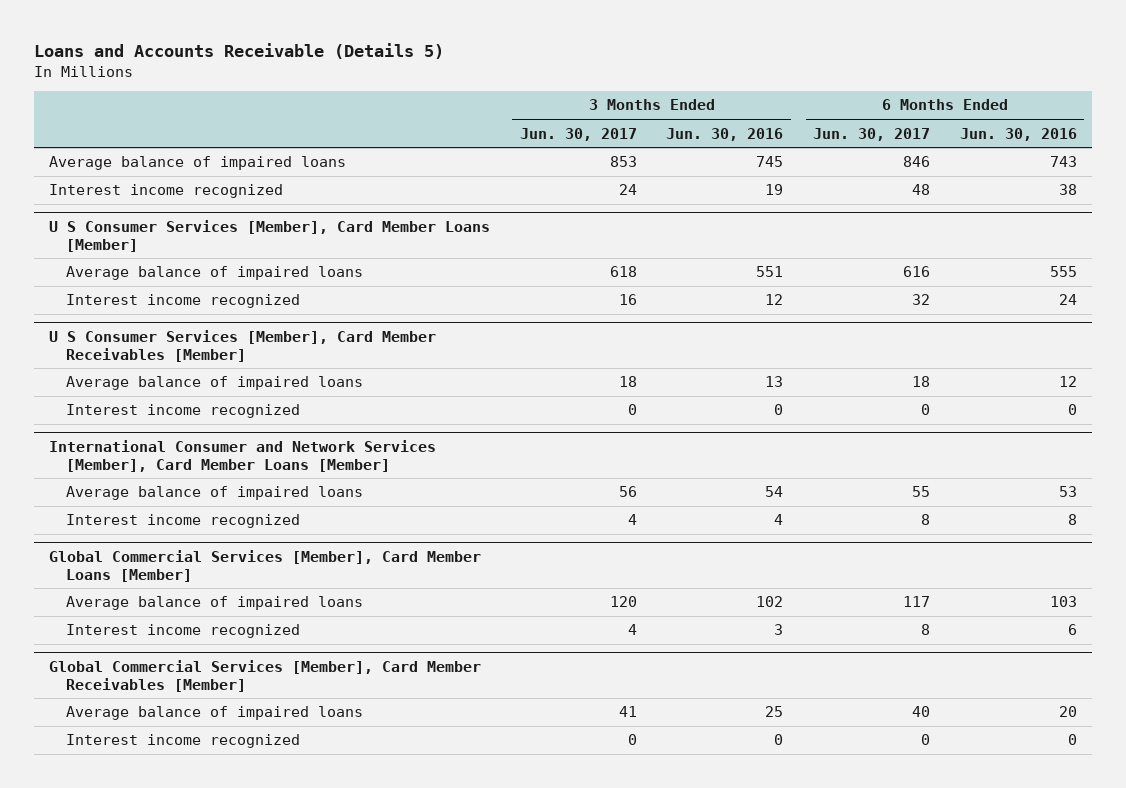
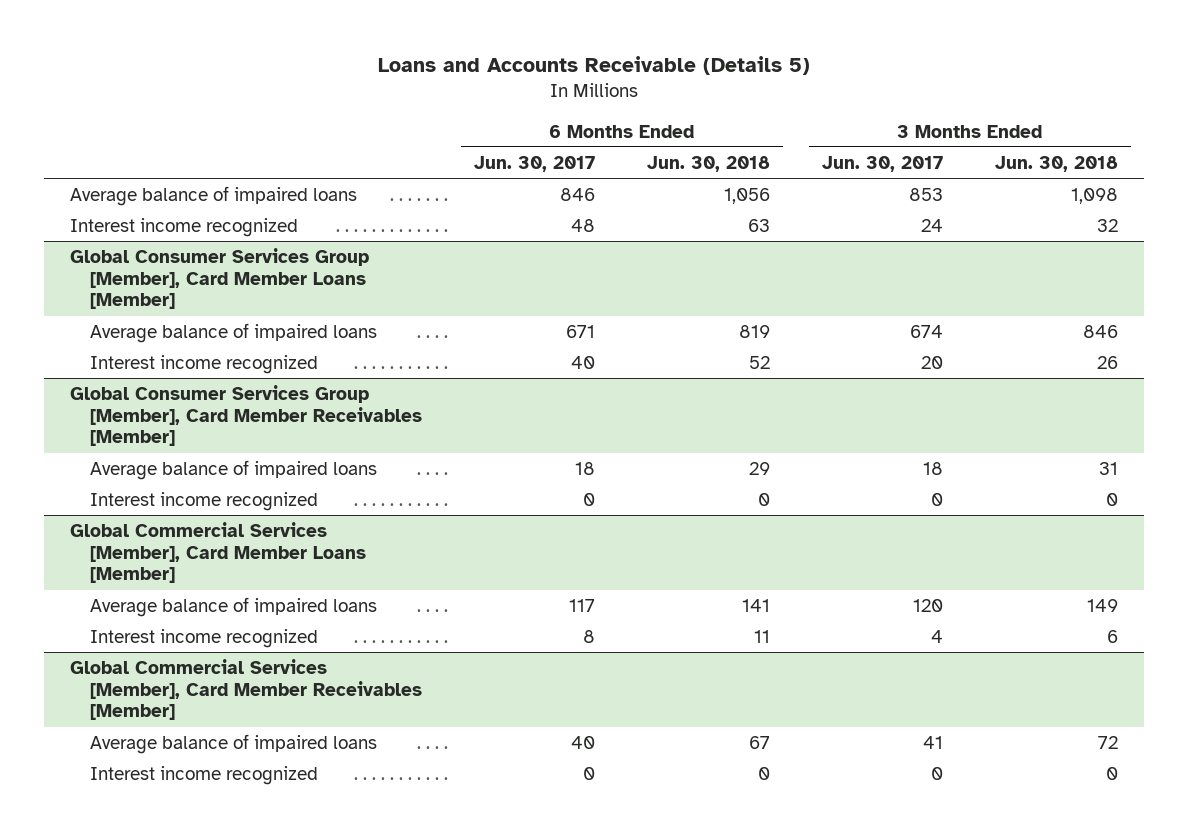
- | 3 Months Ended Jun. 30, 2017 | 3 Months Ended Jun. 30, 2016 | 6 Months Ended Jun. 30, 2017 | 6 Months Ended Jun. 30, 2016
+ | 6 Months Ended Jun. 30, 2017 | 6 Months Ended Jun. 30, 2018 | 3 Months Ended Jun. 30, 2017 | 3 Months Ended Jun. 30, 2018
- U S Consumer Services [Member], Card Member Loans [Member]
- Average balance of impaired loans | 618 | 551 | 616 | 555
- Interest income recognized | 16 | 12 | 32 | 24
- U S Consumer Services [Member], Card Member Receivables [Member]
+ Global Consumer Services Group [Member], Card Member Loans [Member]
+ Average balance of impaired loans | 671 | 819 | 674 | 846
+ Interest income recognized | 40 | 52 | 20 | 26
+ Global Consumer Services Group [Member], Card Member Receivables [Member]
- International Consumer and Network Services [Member], Card Member Loans [Member]
- Average balance of impaired loans | 56 | 54 | 55 | 53
- Interest income recognized | 4 | 4 | 8 | 8

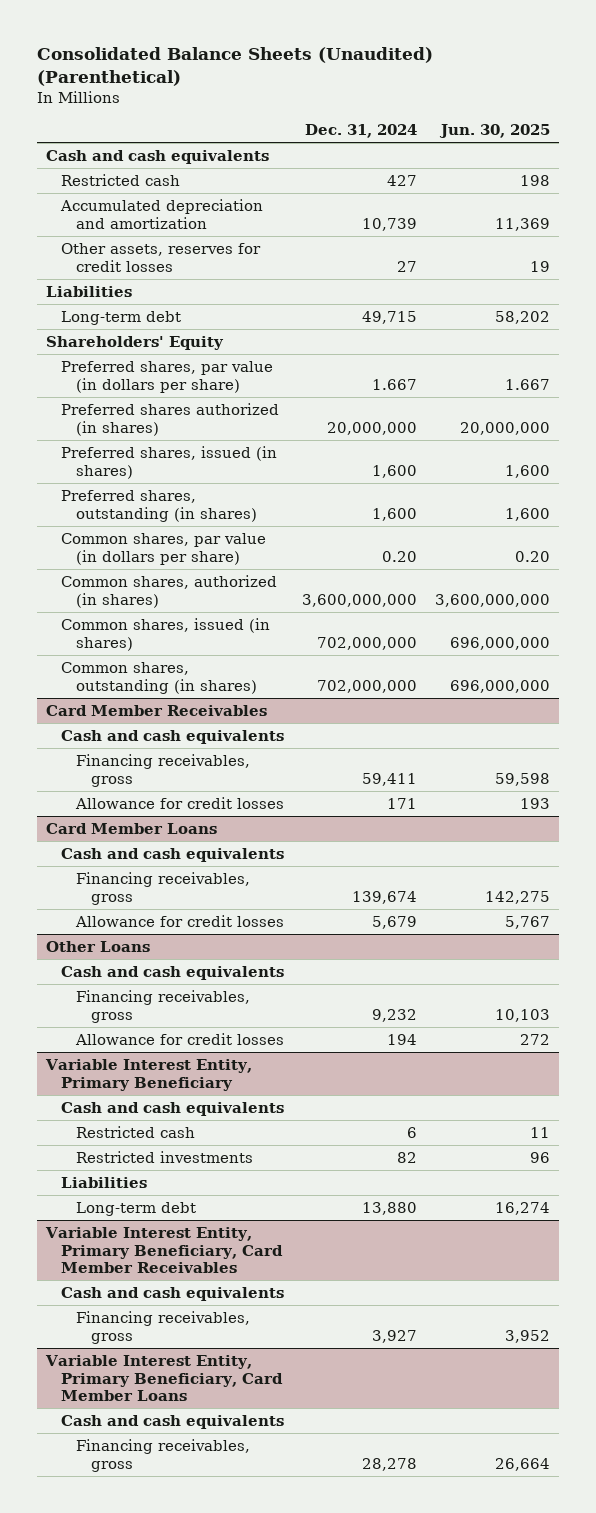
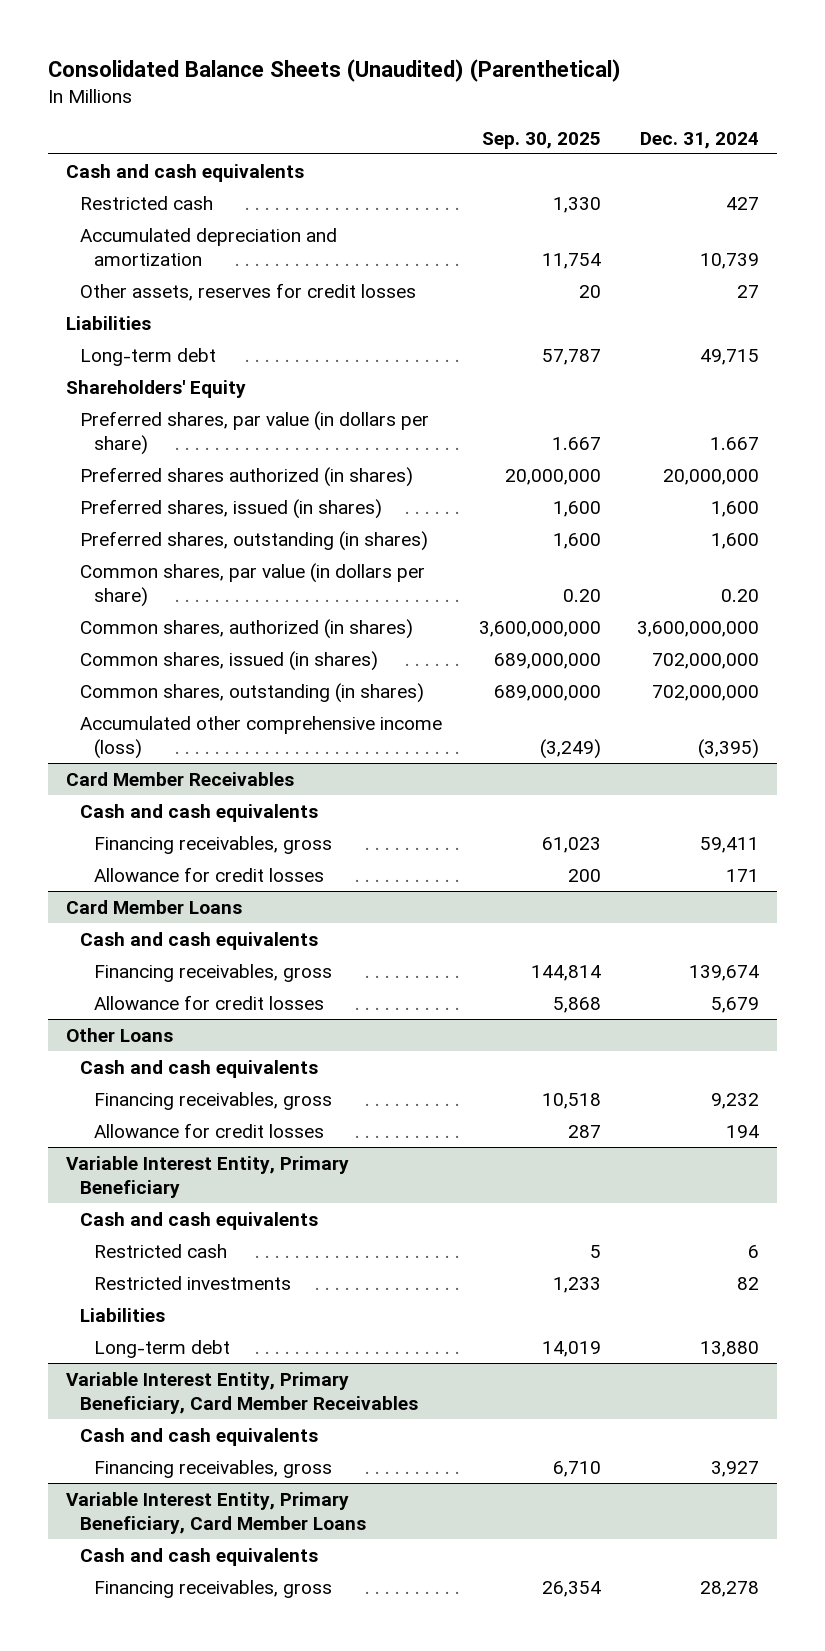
- | Dec. 31, 2024 | Jun. 30, 2025
+ | Sep. 30, 2025 | Dec. 31, 2024
+ Accumulated other comprehensive income (loss) | (3,249) | (3,395)

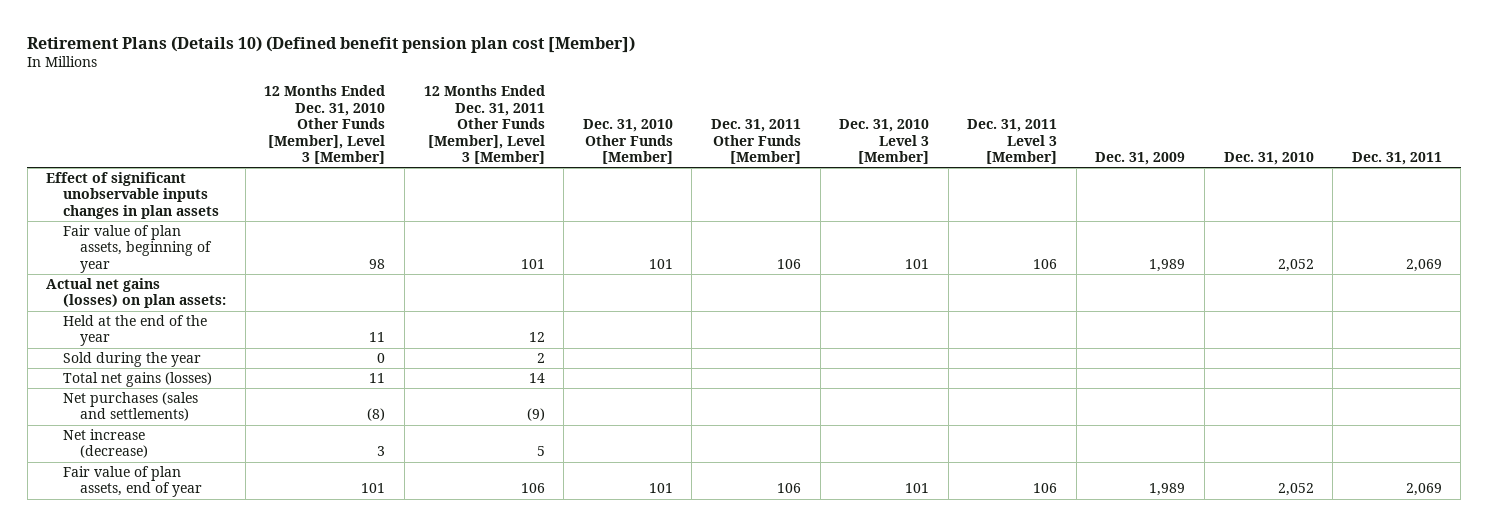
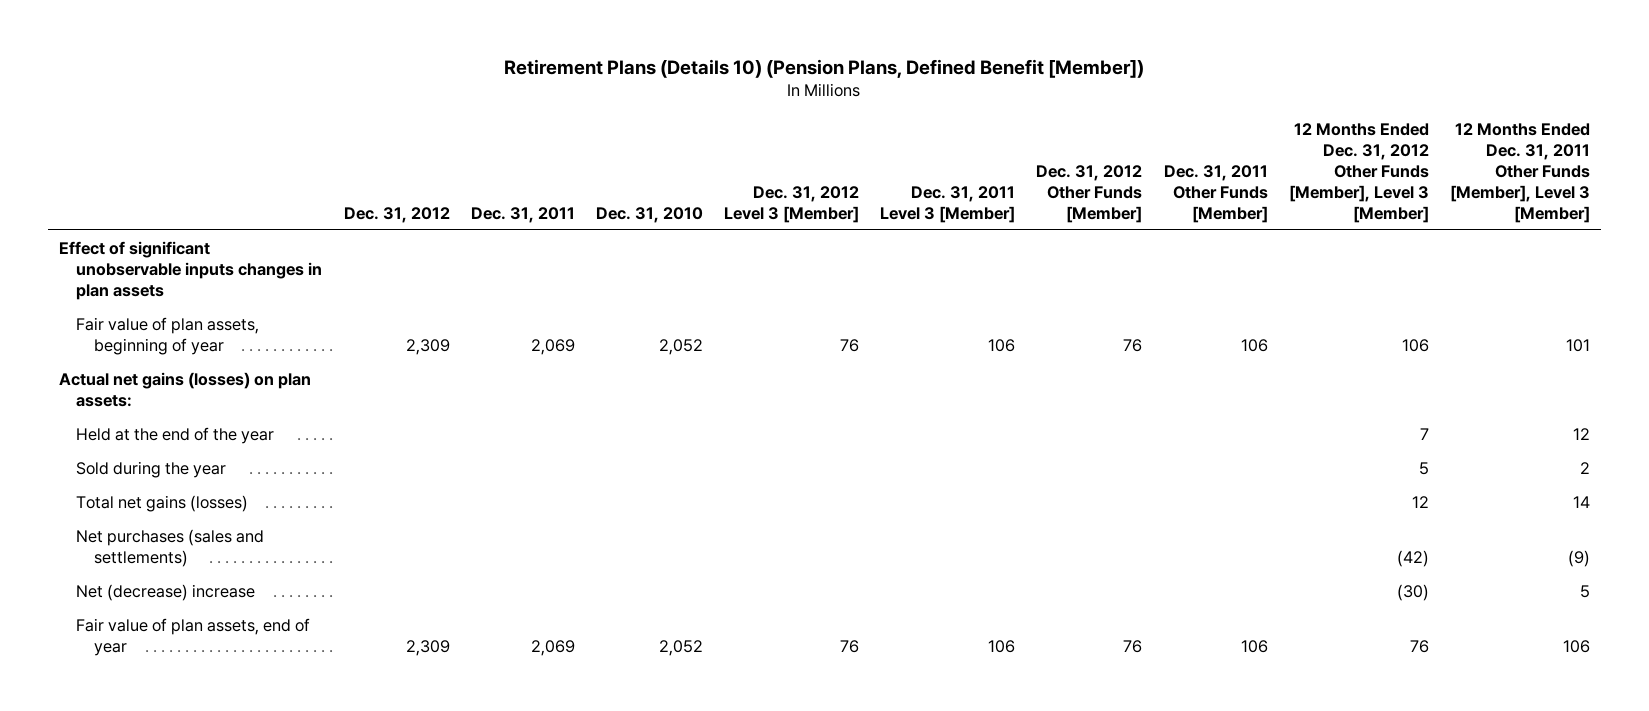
- Retirement Plans (Details 10) (Defined benefit pension plan cost [Member])
+ Retirement Plans (Details 10) (Pension Plans, Defined Benefit [Member])
- | 12 Months Ended Dec. 31, 2010 Other Funds [Member], Level 3 [Member] | 12 Months Ended Dec. 31, 2011 Other Funds [Member], Level 3 [Member] | Dec. 31, 2010 Other Funds [Member] | Dec. 31, 2011 Other Funds [Member] | Dec. 31, 2010 Level 3 [Member] | Dec. 31, 2011 Level 3 [Member] | Dec. 31, 2009 | Dec. 31, 2010 | Dec. 31, 2011
+ | Dec. 31, 2012 | Dec. 31, 2011 | Dec. 31, 2010 | Dec. 31, 2012 Level 3 [Member] | Dec. 31, 2011 Level 3 [Member] | Dec. 31, 2012 Other Funds [Member] | Dec. 31, 2011 Other Funds [Member] | 12 Months Ended Dec. 31, 2012 Other Funds [Member], Level 3 [Member] | 12 Months Ended Dec. 31, 2011 Other Funds [Member], Level 3 [Member]
- Net increase (decrease) | 3 | 5 | | | | | | |
+ Net (decrease) increase | | | | | | | | (30) | 5

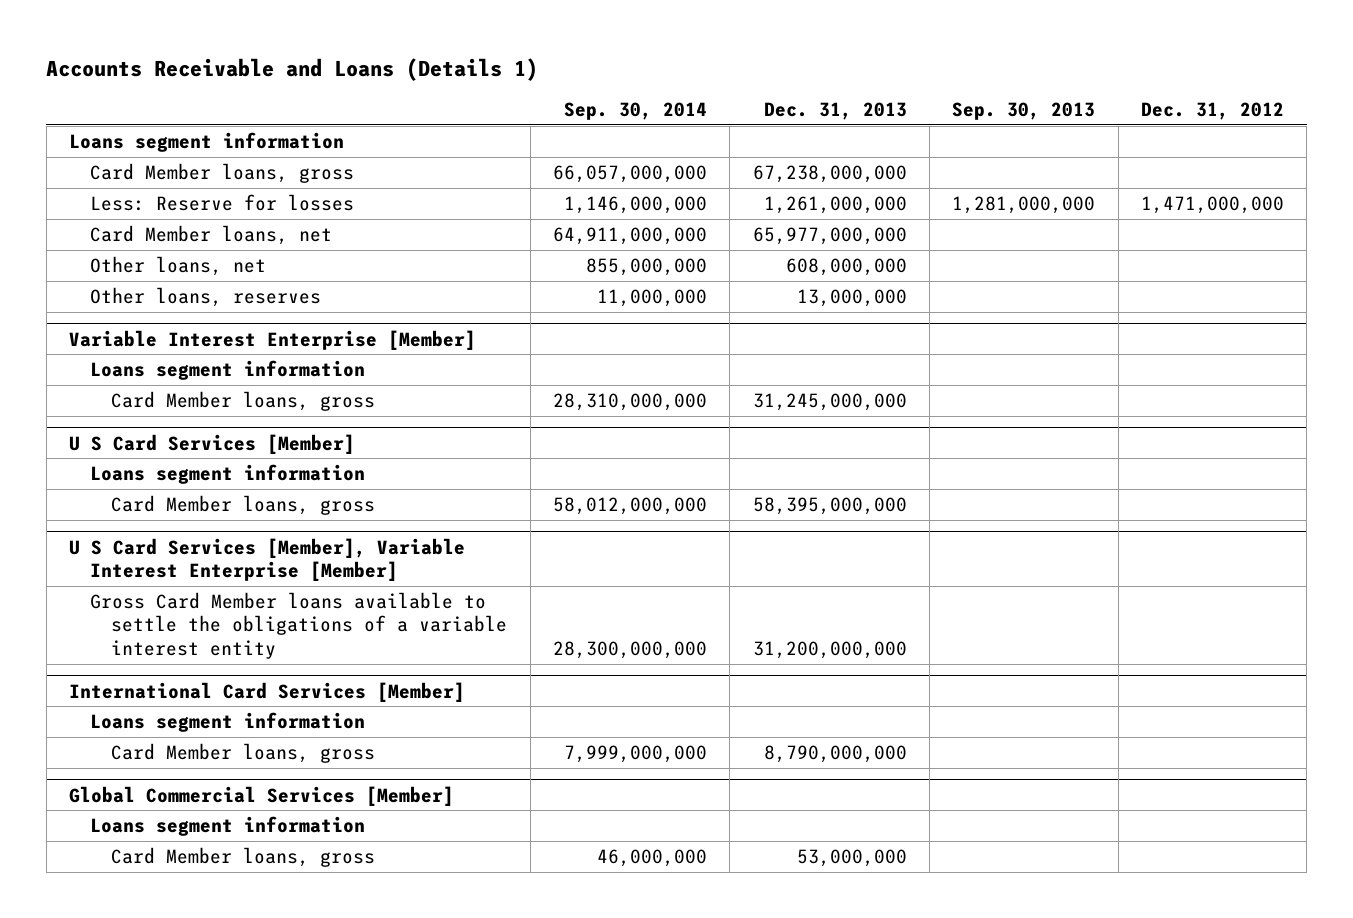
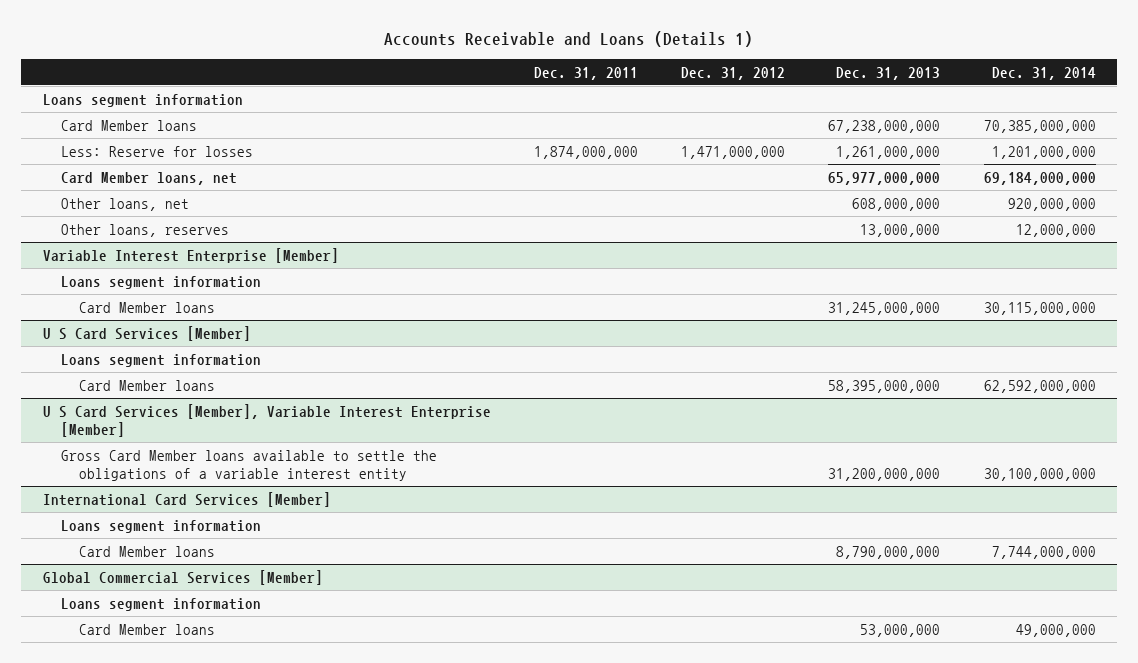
- | Sep. 30, 2014 | Dec. 31, 2013 | Sep. 30, 2013 | Dec. 31, 2012
+ | Dec. 31, 2011 | Dec. 31, 2012 | Dec. 31, 2013 | Dec. 31, 2014
- Card Member loans, gross | 66,057,000,000 | 67,238,000,000 | |
+ Card Member loans | | | 67,238,000,000 | 70,385,000,000
@ Variable Interest Enterprise [Member]
- Card Member loans, gross | 28,310,000,000 | 31,245,000,000 | |
+ Card Member loans | | | 31,245,000,000 | 30,115,000,000
@ U S Card Services [Member]
- Card Member loans, gross | 58,012,000,000 | 58,395,000,000 | |
+ Card Member loans | | | 58,395,000,000 | 62,592,000,000
@ International Card Services [Member]
- Card Member loans, gross | 7,999,000,000 | 8,790,000,000 | |
+ Card Member loans | | | 8,790,000,000 | 7,744,000,000
@ Global Commercial Services [Member]
- Card Member loans, gross | 46,000,000 | 53,000,000 | |
+ Card Member loans | | | 53,000,000 | 49,000,000

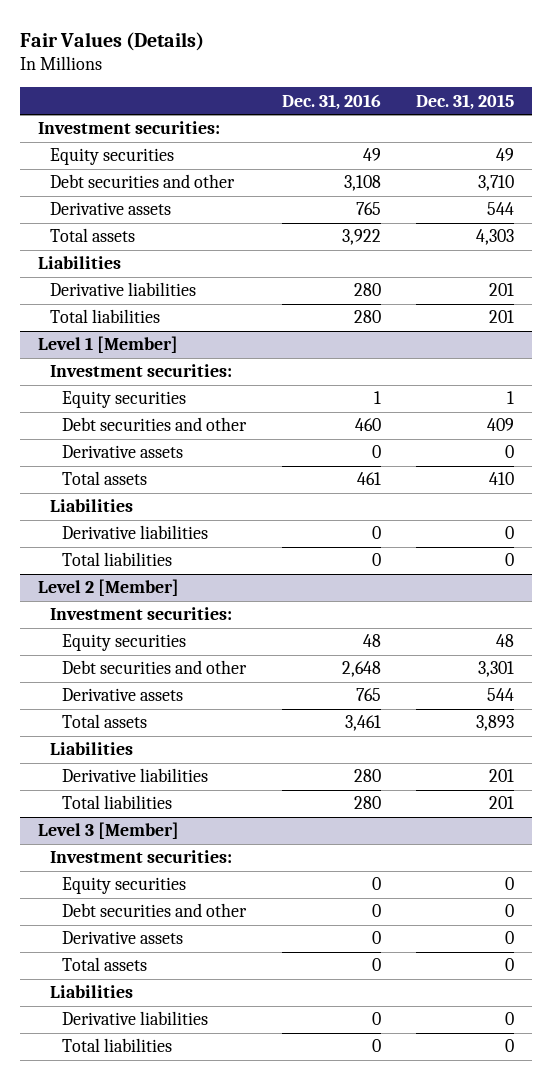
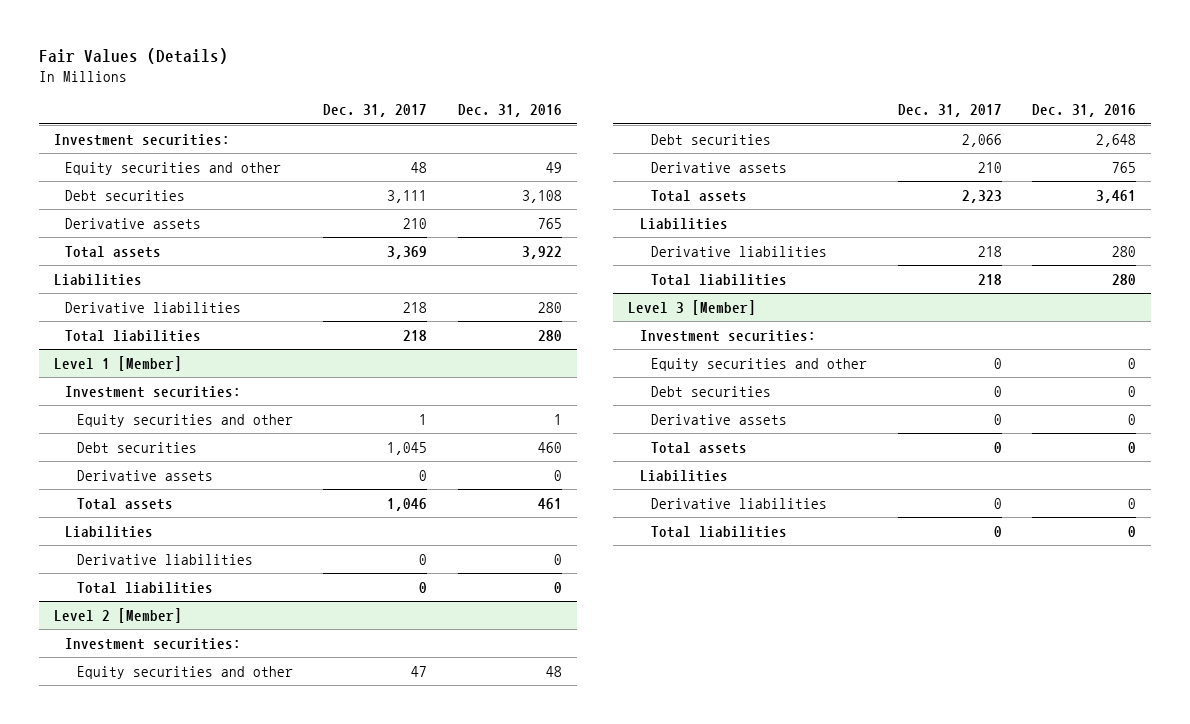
- | Dec. 31, 2016 | Dec. 31, 2015
+ | Dec. 31, 2017 | Dec. 31, 2016
- Equity securities | 49 | 49
- Debt securities and other | 3,108 | 3,710
+ Equity securities and other | 48 | 49
+ Debt securities | 3,111 | 3,108
@ Level 1 [Member]
- Equity securities | 1 | 1
- Debt securities and other | 460 | 409
+ Equity securities and other | 1 | 1
+ Debt securities | 1,045 | 460
@ Level 2 [Member]
- Equity securities | 48 | 48
- Debt securities and other | 2,648 | 3,301
+ Equity securities and other | 47 | 48
+ Debt securities | 2,066 | 2,648
@ Level 3 [Member]
- Equity securities | 0 | 0
- Debt securities and other | 0 | 0
+ Equity securities and other | 0 | 0
+ Debt securities | 0 | 0

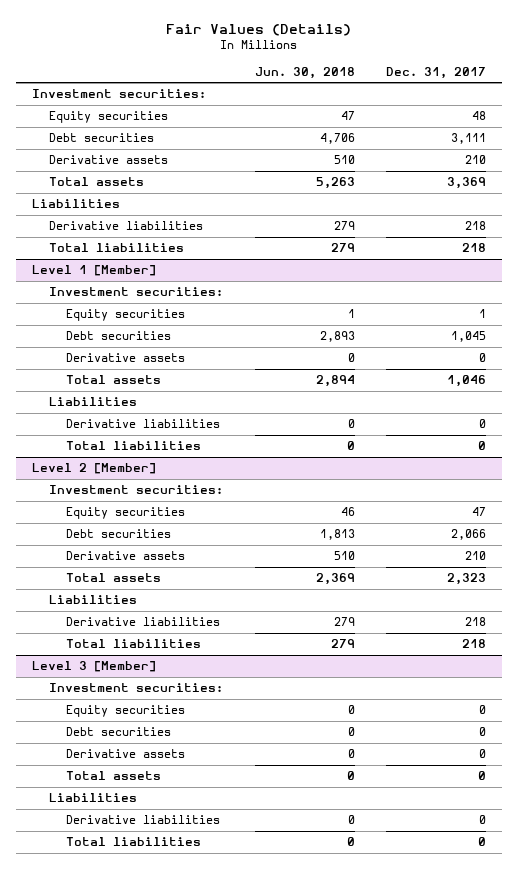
- | Dec. 31, 2017 | Dec. 31, 2016
+ | Jun. 30, 2018 | Dec. 31, 2017
- Equity securities and other | 48 | 49
+ Equity securities | 47 | 48
@ Level 1 [Member]
- Equity securities and other | 1 | 1
+ Equity securities | 1 | 1
@ Level 2 [Member]
- Equity securities and other | 47 | 48
+ Equity securities | 46 | 47
@ Level 3 [Member]
- Equity securities and other | 0 | 0
+ Equity securities | 0 | 0

